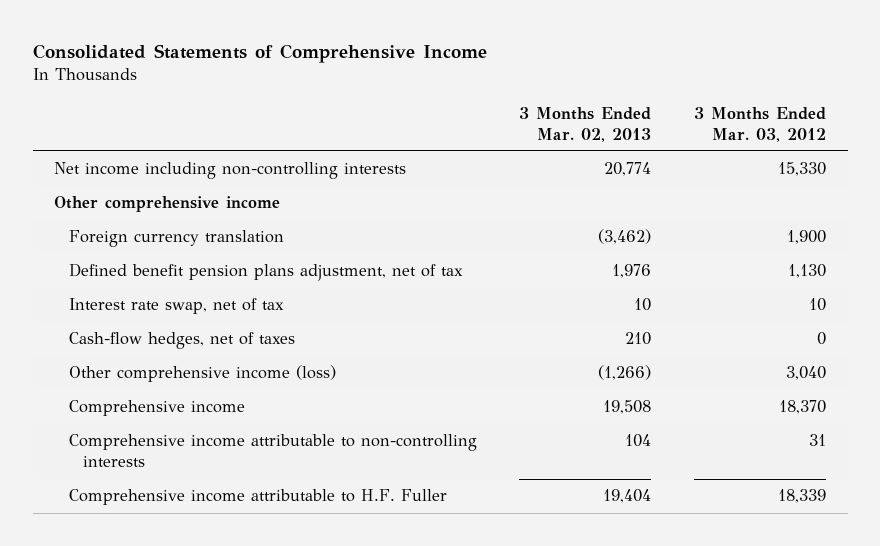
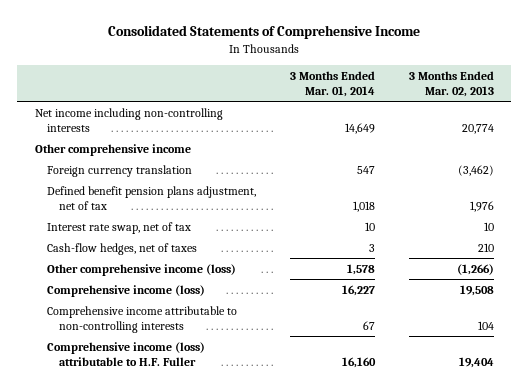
- | 3 Months Ended Mar. 02, 2013 | 3 Months Ended Mar. 03, 2012
+ | 3 Months Ended Mar. 01, 2014 | 3 Months Ended Mar. 02, 2013
- Comprehensive income | 19,508 | 18,370
+ Comprehensive income (loss) | 16,227 | 19,508
- Comprehensive income attributable to H.F. Fuller | 19,404 | 18,339
+ Comprehensive income (loss) attributable to H.F. Fuller | 16,160 | 19,404

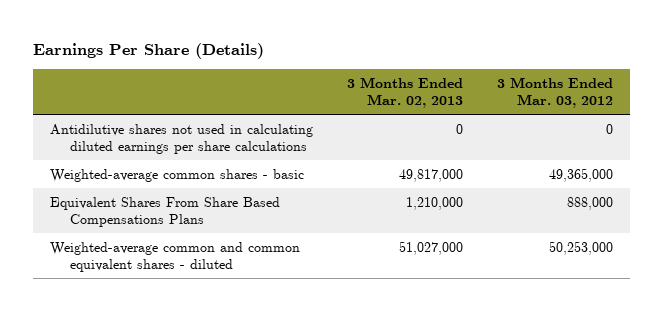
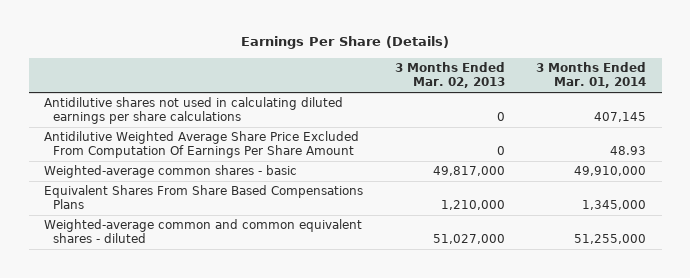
- | 3 Months Ended Mar. 02, 2013 | 3 Months Ended Mar. 03, 2012
+ | 3 Months Ended Mar. 02, 2013 | 3 Months Ended Mar. 01, 2014
+ Antidilutive Weighted Average Share Price Excluded From Computation Of Earnings Per Share Amount | 0 | 48.93

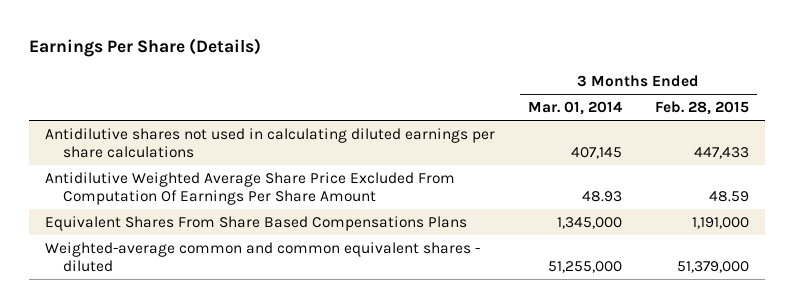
- | 3 Months Ended Mar. 02, 2013 | 3 Months Ended Mar. 01, 2014
+ | 3 Months Ended Mar. 01, 2014 | 3 Months Ended Feb. 28, 2015
- Weighted-average common shares - basic | 49,817,000 | 49,910,000

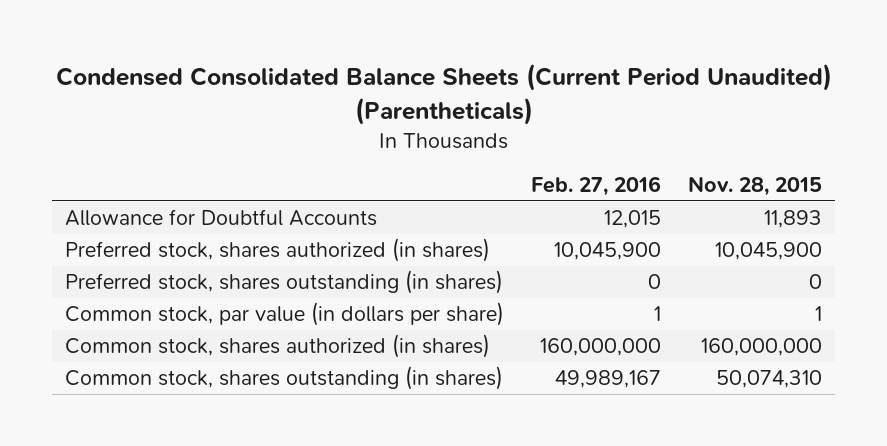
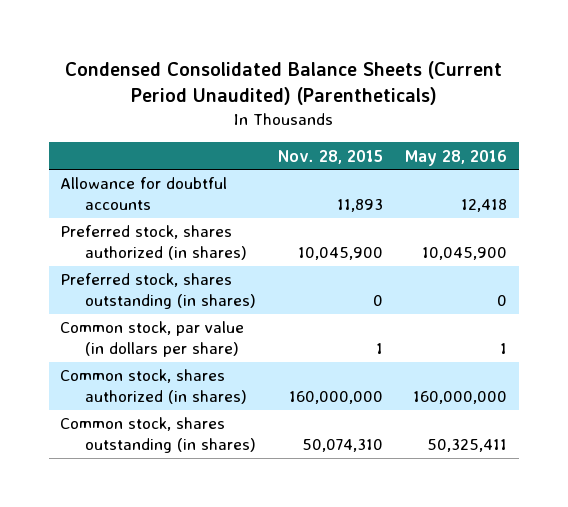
- | Feb. 27, 2016 | Nov. 28, 2015
+ | Nov. 28, 2015 | May 28, 2016
- Allowance for Doubtful Accounts | 12,015 | 11,893
+ Allowance for doubtful accounts | 11,893 | 12,418

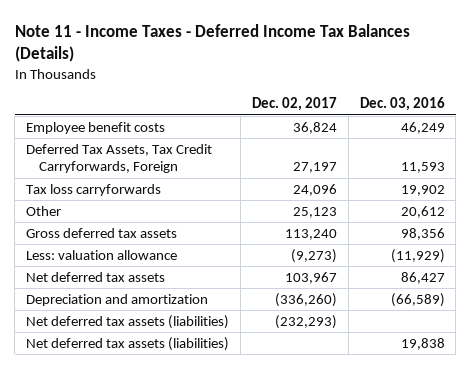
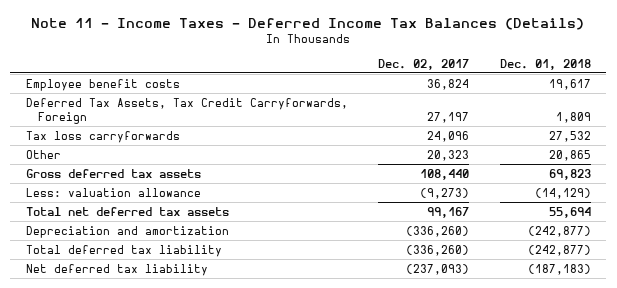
- | Dec. 02, 2017 | Dec. 03, 2016
+ | Dec. 02, 2017 | Dec. 01, 2018
- Other | 25,123 | 20,612
- Gross deferred tax assets | 113,240 | 98,356
+ Other | 20,323 | 20,865
+ Gross deferred tax assets | 108,440 | 69,823
- Net deferred tax assets | 103,967 | 86,427
+ Total net deferred tax assets | 99,167 | 55,694
- Net deferred tax assets (liabilities) | (232,293) |
- Net deferred tax assets (liabilities) | | 19,838
+ Total deferred tax liability | (336,260) | (242,877)
+ Net deferred tax liability | (237,093) | (187,183)

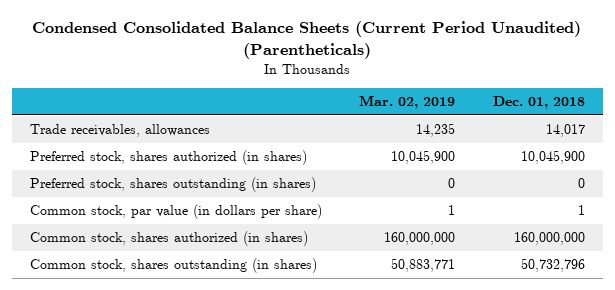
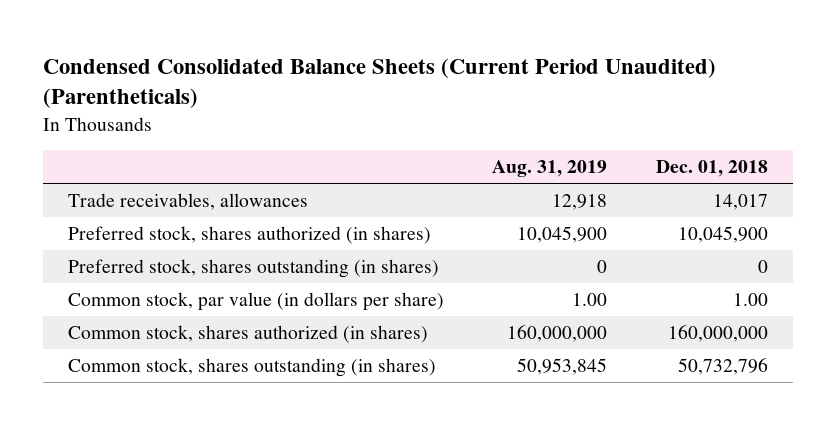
- | Mar. 02, 2019 | Dec. 01, 2018
+ | Aug. 31, 2019 | Dec. 01, 2018
- Common stock, par value (in dollars per share) | 1 | 1
+ Common stock, par value (in dollars per share) | 1.00 | 1.00

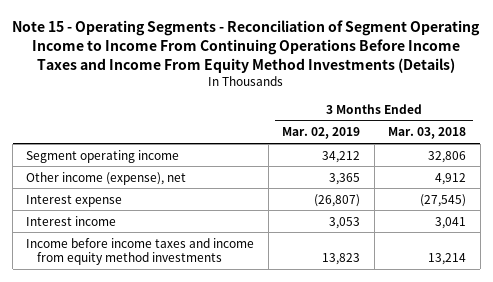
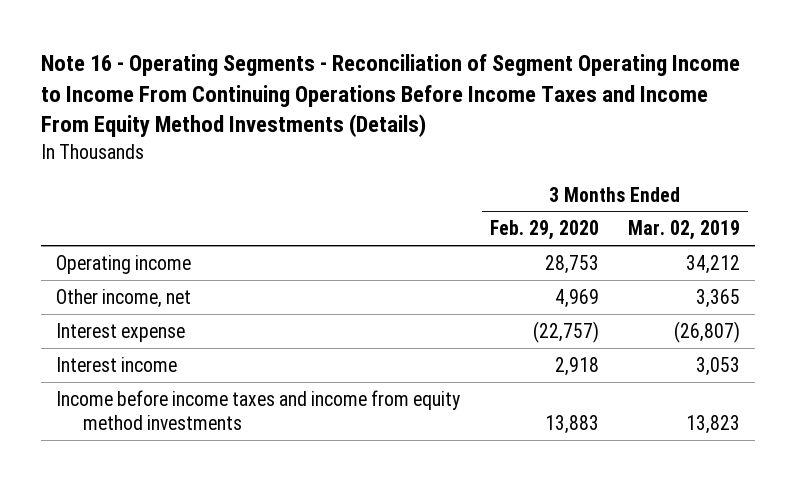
- Note 15 - Operating Segments - Reconciliation of Segment Operating Income to Income From Continuing Operations Before Income Taxes and Income From Equity Method Investments (Details)
+ Note 16 - Operating Segments - Reconciliation of Segment Operating Income to Income From Continuing Operations Before Income Taxes and Income From Equity Method Investments (Details)
- | 3 Months Ended Mar. 02, 2019 | 3 Months Ended Mar. 03, 2018
+ | 3 Months Ended Feb. 29, 2020 | 3 Months Ended Mar. 02, 2019
- Segment operating income | 34,212 | 32,806
- Other income (expense), net | 3,365 | 4,912
+ Operating income | 28,753 | 34,212
+ Other income, net | 4,969 | 3,365

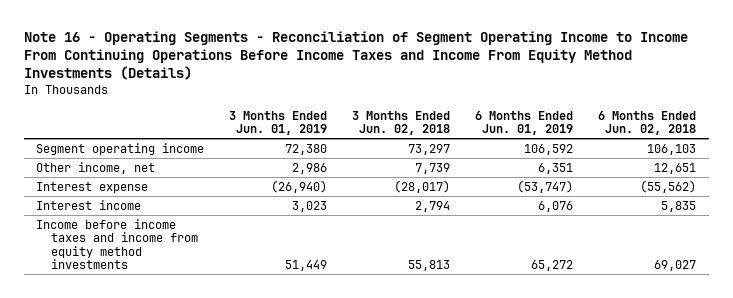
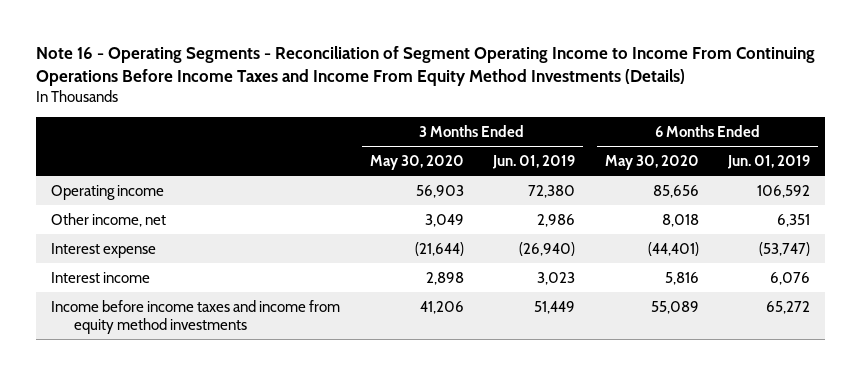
- | 3 Months Ended Jun. 01, 2019 | 3 Months Ended Jun. 02, 2018 | 6 Months Ended Jun. 01, 2019 | 6 Months Ended Jun. 02, 2018
+ | 3 Months Ended May 30, 2020 | 3 Months Ended Jun. 01, 2019 | 6 Months Ended May 30, 2020 | 6 Months Ended Jun. 01, 2019
- Segment operating income | 72,380 | 73,297 | 106,592 | 106,103
+ Operating income | 56,903 | 72,380 | 85,656 | 106,592

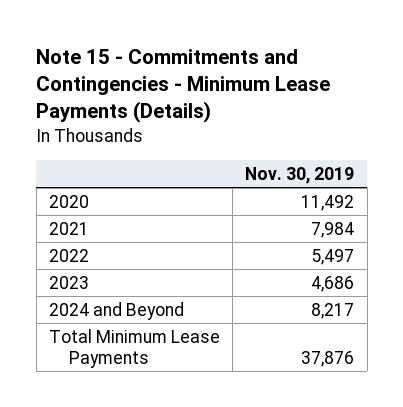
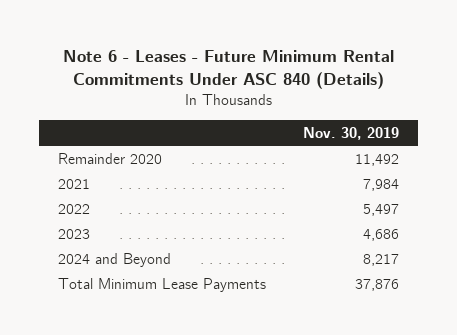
- Note 15 - Commitments and Contingencies - Minimum Lease Payments (Details)
+ Note 6 - Leases - Future Minimum Rental Commitments Under ASC 840 (Details)
- 2020 | 11,492
+ Remainder 2020 | 11,492

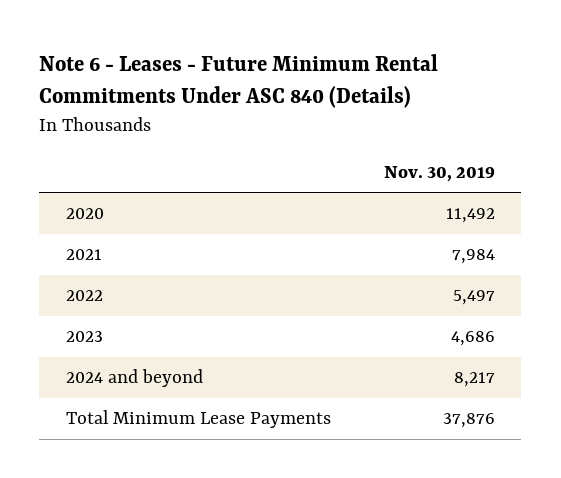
- Remainder 2020 | 11,492
+ 2020 | 11,492
- 2024 and Beyond | 8,217
+ 2024 and beyond | 8,217

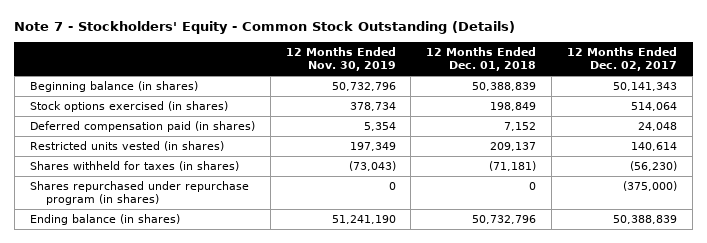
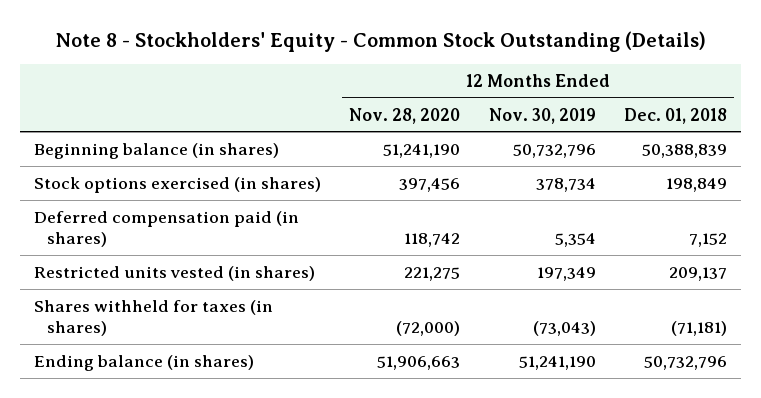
- Note 7 - Stockholders' Equity - Common Stock Outstanding (Details)
+ Note 8 - Stockholders' Equity - Common Stock Outstanding (Details)
- | 12 Months Ended Nov. 30, 2019 | 12 Months Ended Dec. 01, 2018 | 12 Months Ended Dec. 02, 2017
+ | 12 Months Ended Nov. 28, 2020 | 12 Months Ended Nov. 30, 2019 | 12 Months Ended Dec. 01, 2018
- Shares repurchased under repurchase program (in shares) | 0 | 0 | (375,000)

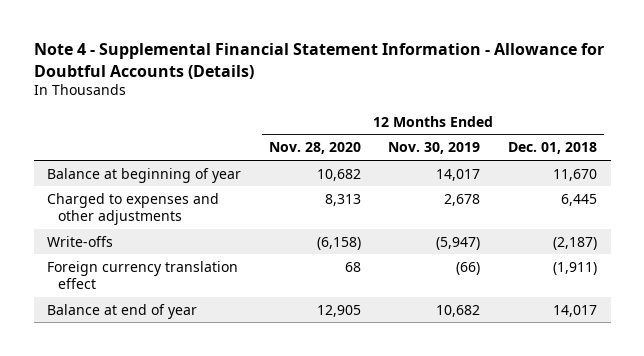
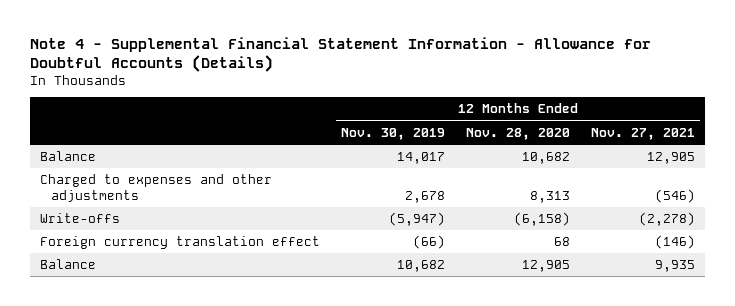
- | 12 Months Ended Nov. 28, 2020 | 12 Months Ended Nov. 30, 2019 | 12 Months Ended Dec. 01, 2018
+ | 12 Months Ended Nov. 30, 2019 | 12 Months Ended Nov. 28, 2020 | 12 Months Ended Nov. 27, 2021
- Balance at beginning of year | 10,682 | 14,017 | 11,670
+ Balance | 14,017 | 10,682 | 12,905
- Balance at end of year | 12,905 | 10,682 | 14,017
+ Balance | 10,682 | 12,905 | 9,935

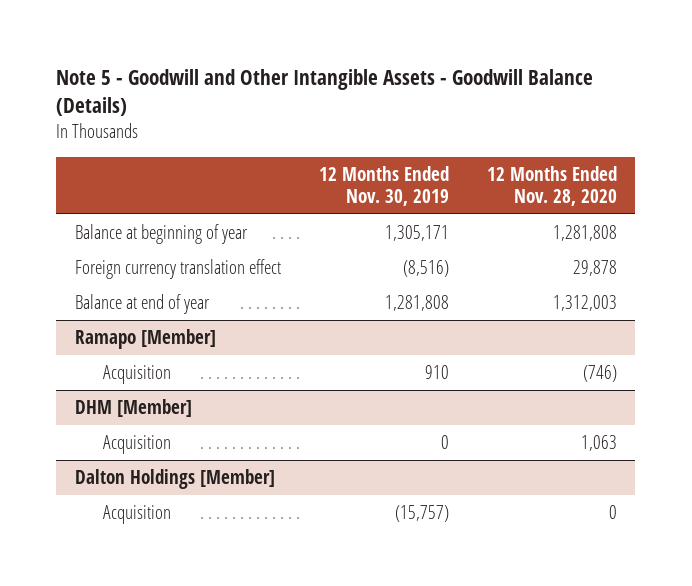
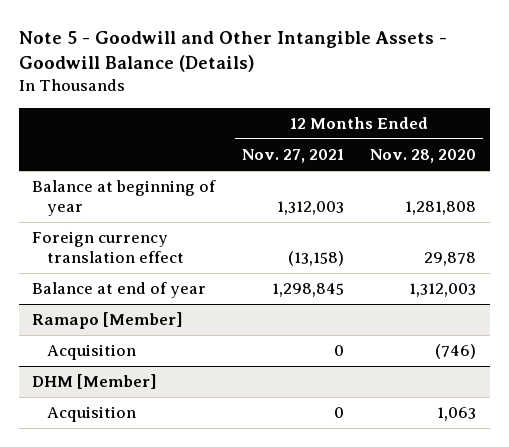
- | 12 Months Ended Nov. 30, 2019 | 12 Months Ended Nov. 28, 2020
+ | 12 Months Ended Nov. 27, 2021 | 12 Months Ended Nov. 28, 2020
- Dalton Holdings [Member]
- Acquisition | (15,757) | 0

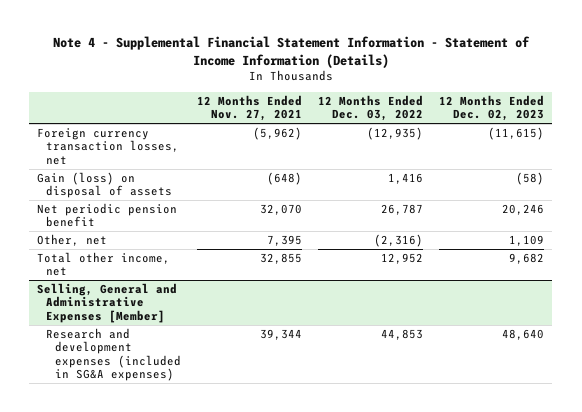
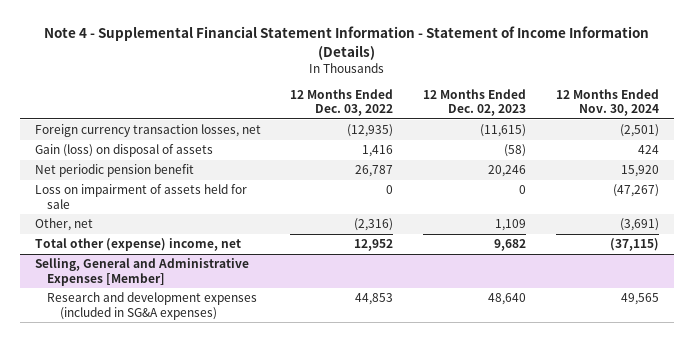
- | 12 Months Ended Nov. 27, 2021 | 12 Months Ended Dec. 03, 2022 | 12 Months Ended Dec. 02, 2023
+ | 12 Months Ended Dec. 03, 2022 | 12 Months Ended Dec. 02, 2023 | 12 Months Ended Nov. 30, 2024
+ Loss on impairment of assets held for sale | 0 | 0 | (47,267)
- Total other income, net | 32,855 | 12,952 | 9,682
+ Total other (expense) income, net | 12,952 | 9,682 | (37,115)

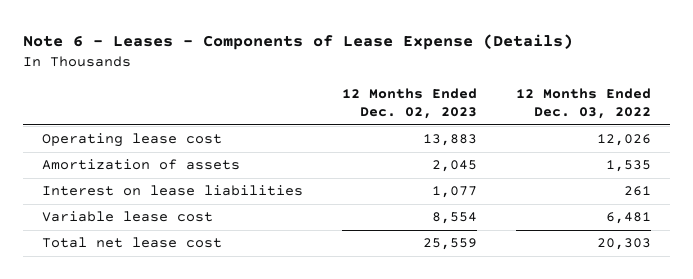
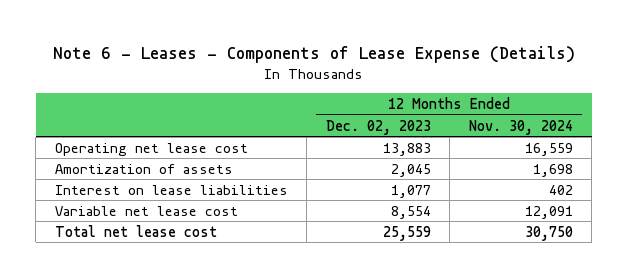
- | 12 Months Ended Dec. 02, 2023 | 12 Months Ended Dec. 03, 2022
+ | 12 Months Ended Dec. 02, 2023 | 12 Months Ended Nov. 30, 2024
- Operating lease cost | 13,883 | 12,026
+ Operating net lease cost | 13,883 | 16,559
- Variable lease cost | 8,554 | 6,481
+ Variable net lease cost | 8,554 | 12,091

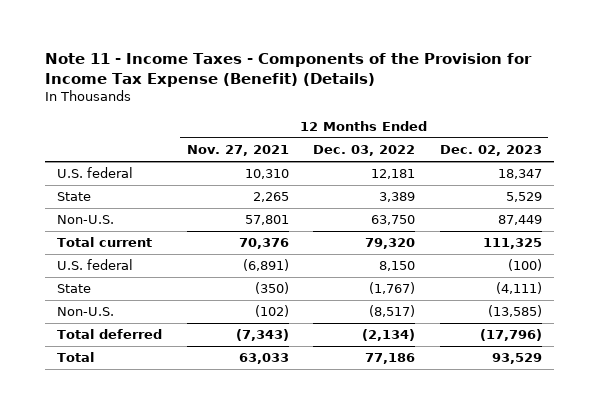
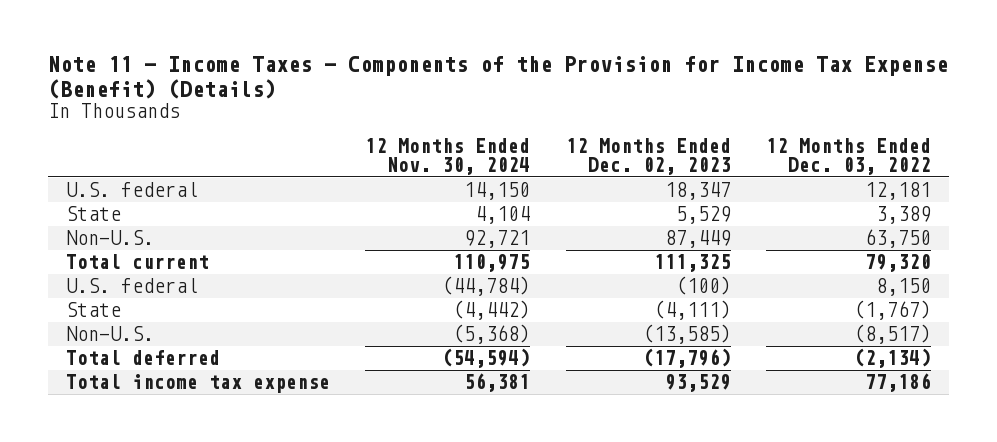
- | 12 Months Ended Nov. 27, 2021 | 12 Months Ended Dec. 03, 2022 | 12 Months Ended Dec. 02, 2023
+ | 12 Months Ended Nov. 30, 2024 | 12 Months Ended Dec. 02, 2023 | 12 Months Ended Dec. 03, 2022
- Total | 63,033 | 77,186 | 93,529
+ Total income tax expense | 56,381 | 93,529 | 77,186

